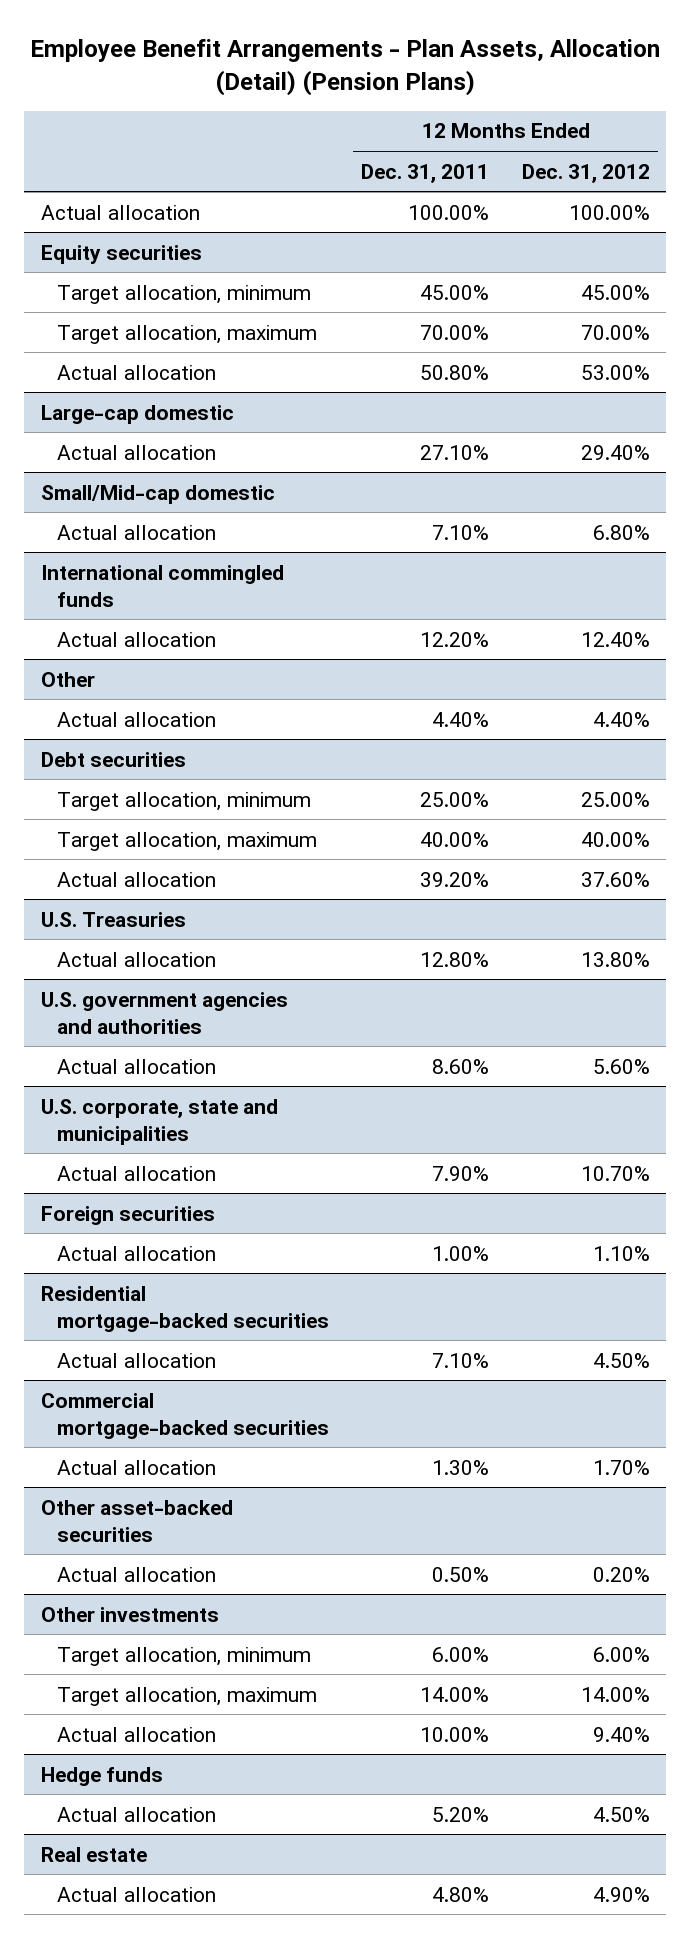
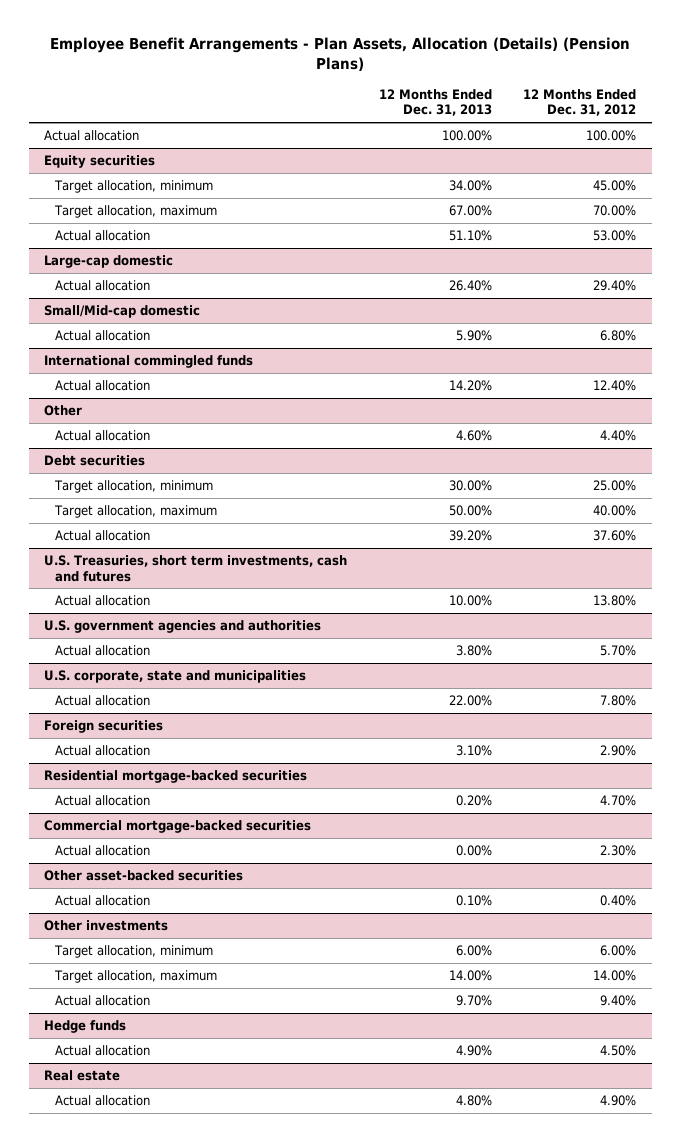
- Employee Benefit Arrangements - Plan Assets, Allocation (Detail) (Pension Plans)
+ Employee Benefit Arrangements - Plan Assets, Allocation (Details) (Pension Plans)
- | 12 Months Ended Dec. 31, 2011 | 12 Months Ended Dec. 31, 2012
+ | 12 Months Ended Dec. 31, 2013 | 12 Months Ended Dec. 31, 2012
- U.S. Treasuries
+ U.S. Treasuries, short term investments, cash and futures
@ U.S. government agencies and authorities
- Actual allocation | 8.60% | 5.60%
+ Actual allocation | 3.80% | 5.70%
@ U.S. corporate, state and municipalities
- Actual allocation | 7.90% | 10.70%
+ Actual allocation | 22.00% | 7.80%
@ Foreign securities
- Actual allocation | 1.00% | 1.10%
+ Actual allocation | 3.10% | 2.90%
@ Residential mortgage-backed securities
- Actual allocation | 7.10% | 4.50%
+ Actual allocation | 0.20% | 4.70%
@ Commercial mortgage-backed securities
- Actual allocation | 1.30% | 1.70%
+ Actual allocation | 0.00% | 2.30%
@ Other asset-backed securities
- Actual allocation | 0.50% | 0.20%
+ Actual allocation | 0.10% | 0.40%

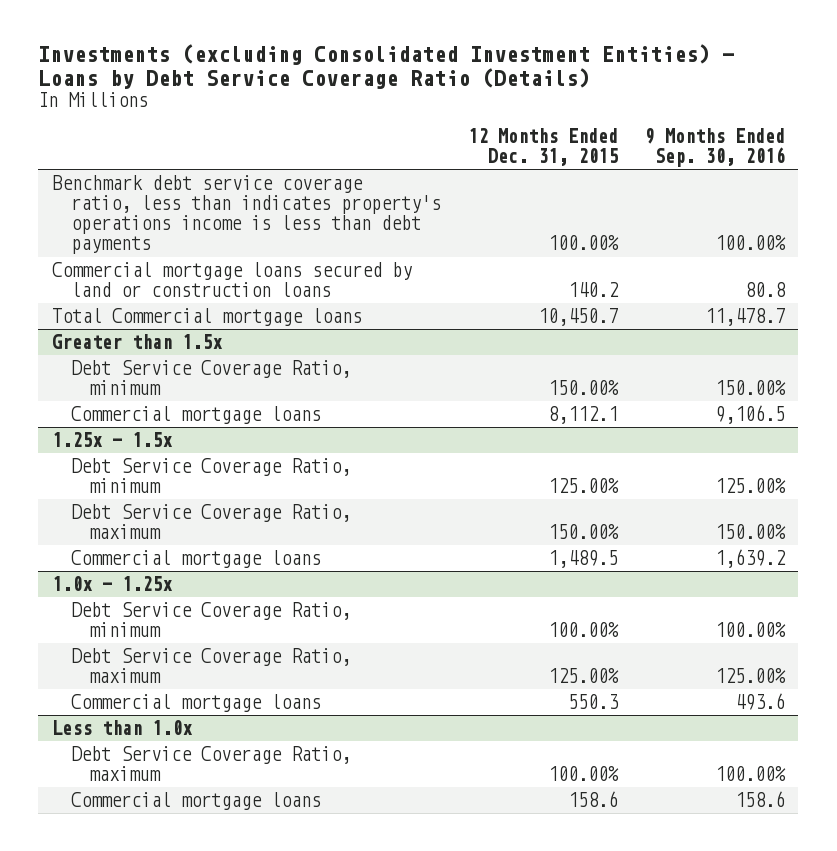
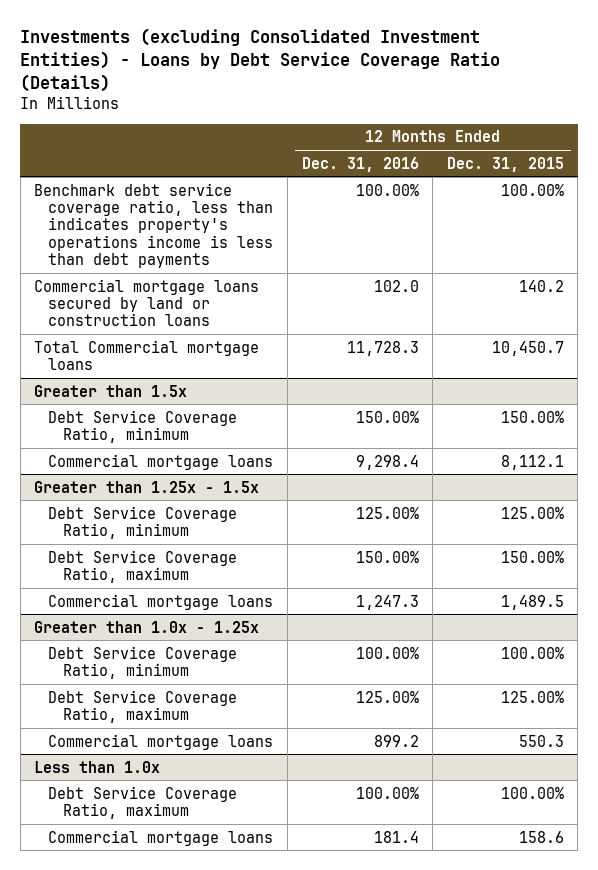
- | 12 Months Ended Dec. 31, 2015 | 9 Months Ended Sep. 30, 2016
+ | 12 Months Ended Dec. 31, 2016 | 12 Months Ended Dec. 31, 2015
- 1.25x - 1.5x
+ Greater than 1.25x - 1.5x
- 1.0x - 1.25x
+ Greater than 1.0x - 1.25x

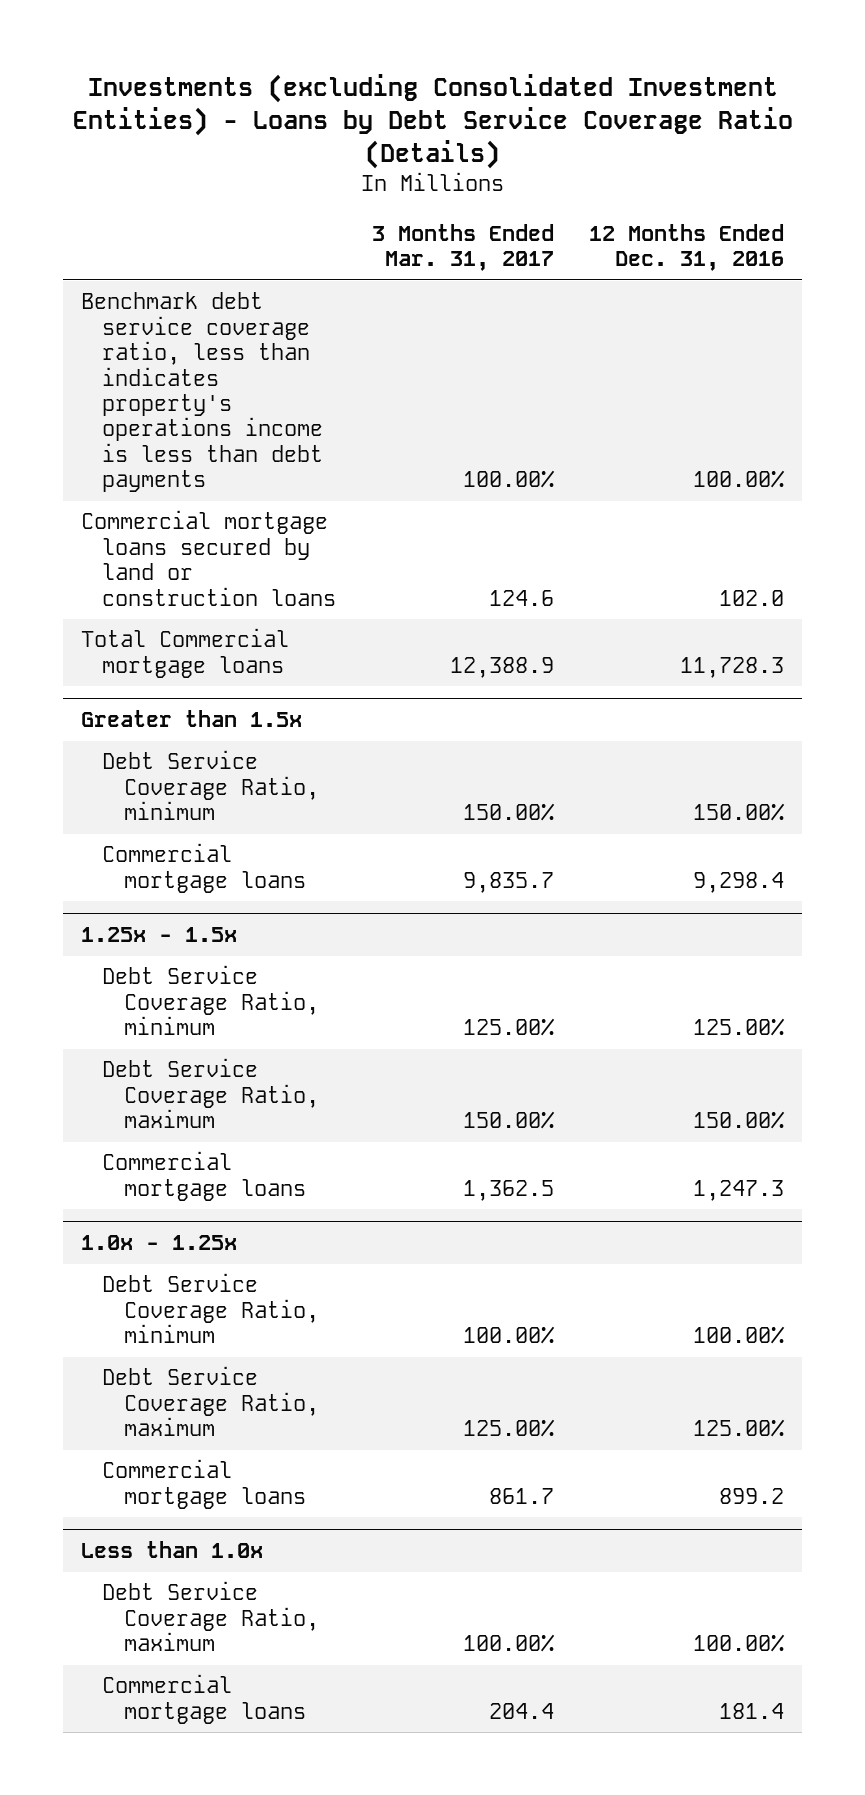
- | 12 Months Ended Dec. 31, 2016 | 12 Months Ended Dec. 31, 2015
+ | 3 Months Ended Mar. 31, 2017 | 12 Months Ended Dec. 31, 2016
- Greater than 1.25x - 1.5x
+ 1.25x - 1.5x
- Greater than 1.0x - 1.25x
+ 1.0x - 1.25x

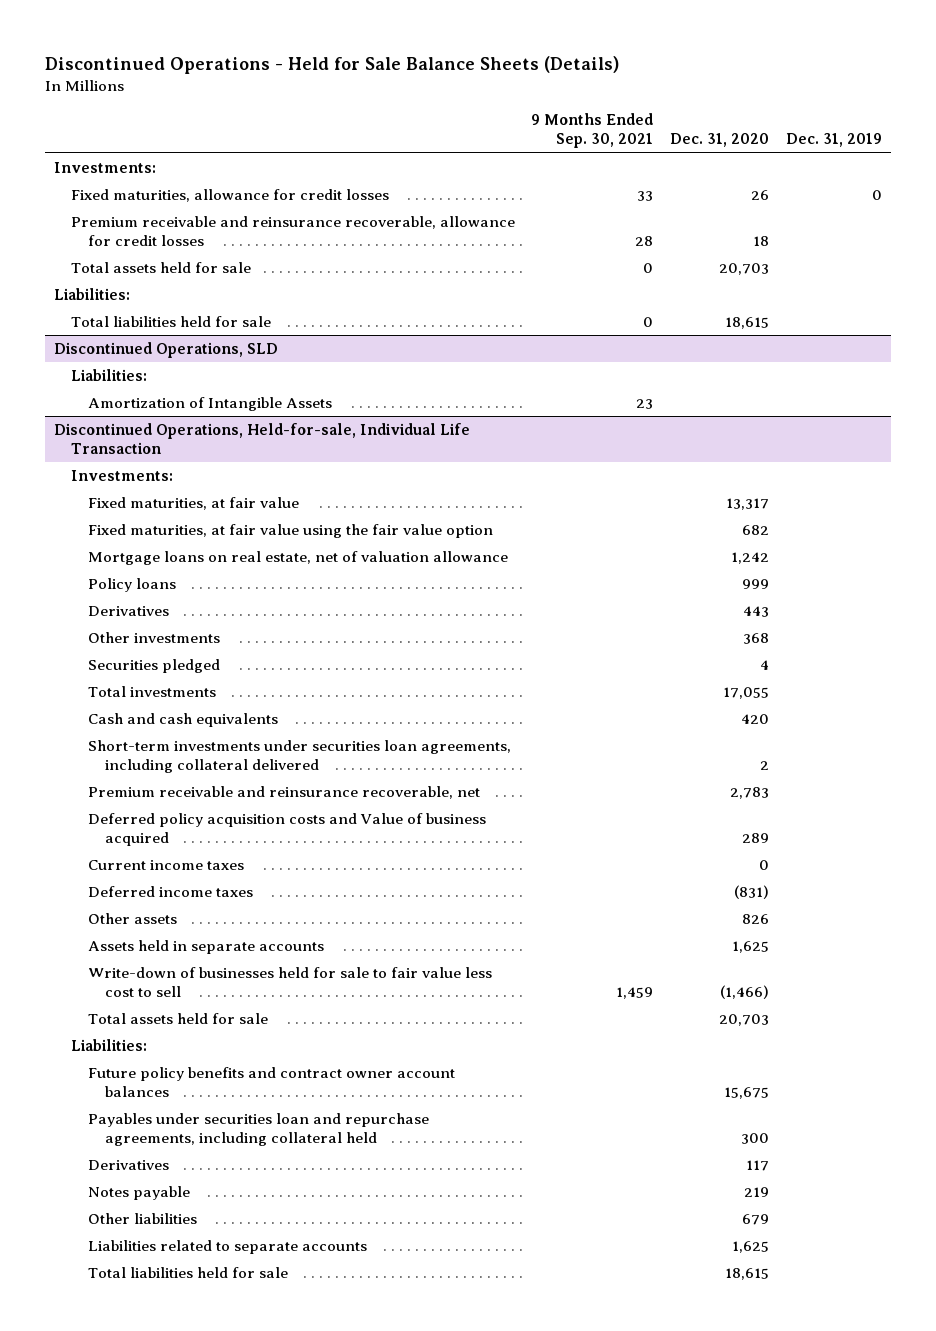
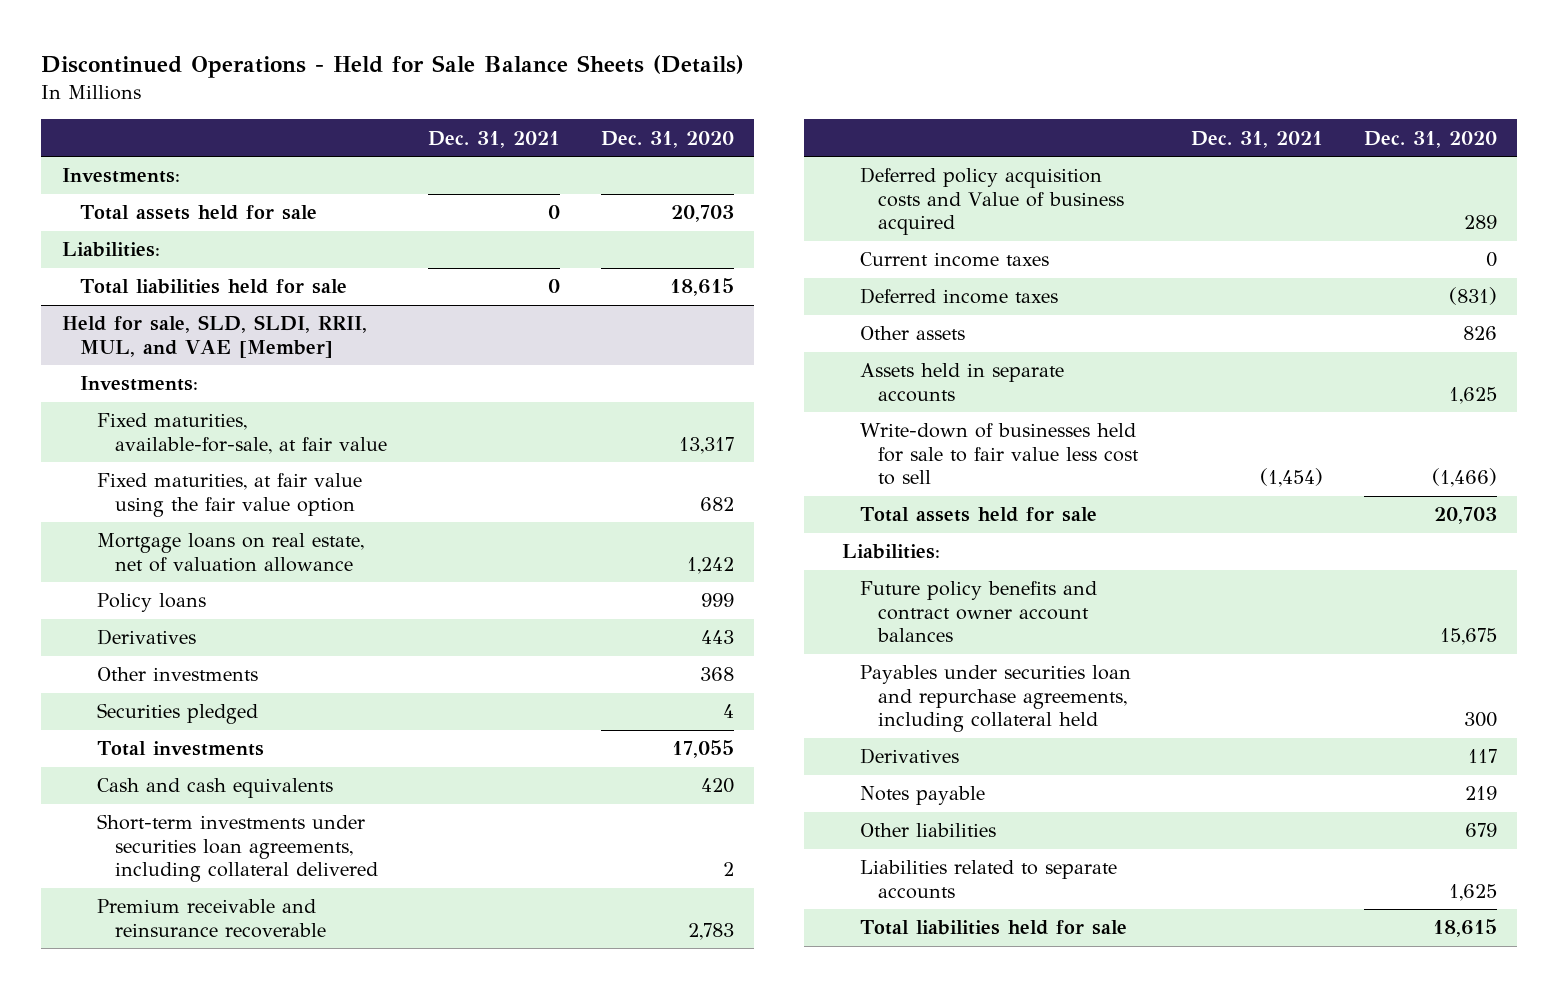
- | 9 Months Ended Sep. 30, 2021 | Dec. 31, 2020 | Dec. 31, 2019
+ | Dec. 31, 2021 | Dec. 31, 2020
- Fixed maturities, allowance for credit losses | 33 | 26 | 0
- Premium receivable and reinsurance recoverable, allowance for credit losses | 28 | 18 |
- Discontinued Operations, SLD
- Liabilities:
- Amortization of Intangible Assets | 23 | |
- Discontinued Operations, Held-for-sale, Individual Life Transaction
+ Held for sale, SLD, SLDI, RRII, MUL, and VAE [Member]
- Fixed maturities, at fair value | | 13,317 |
+ Fixed maturities, available-for-sale, at fair value | | 13,317
- Premium receivable and reinsurance recoverable, net | | 2,783 |
+ Premium receivable and reinsurance recoverable | | 2,783

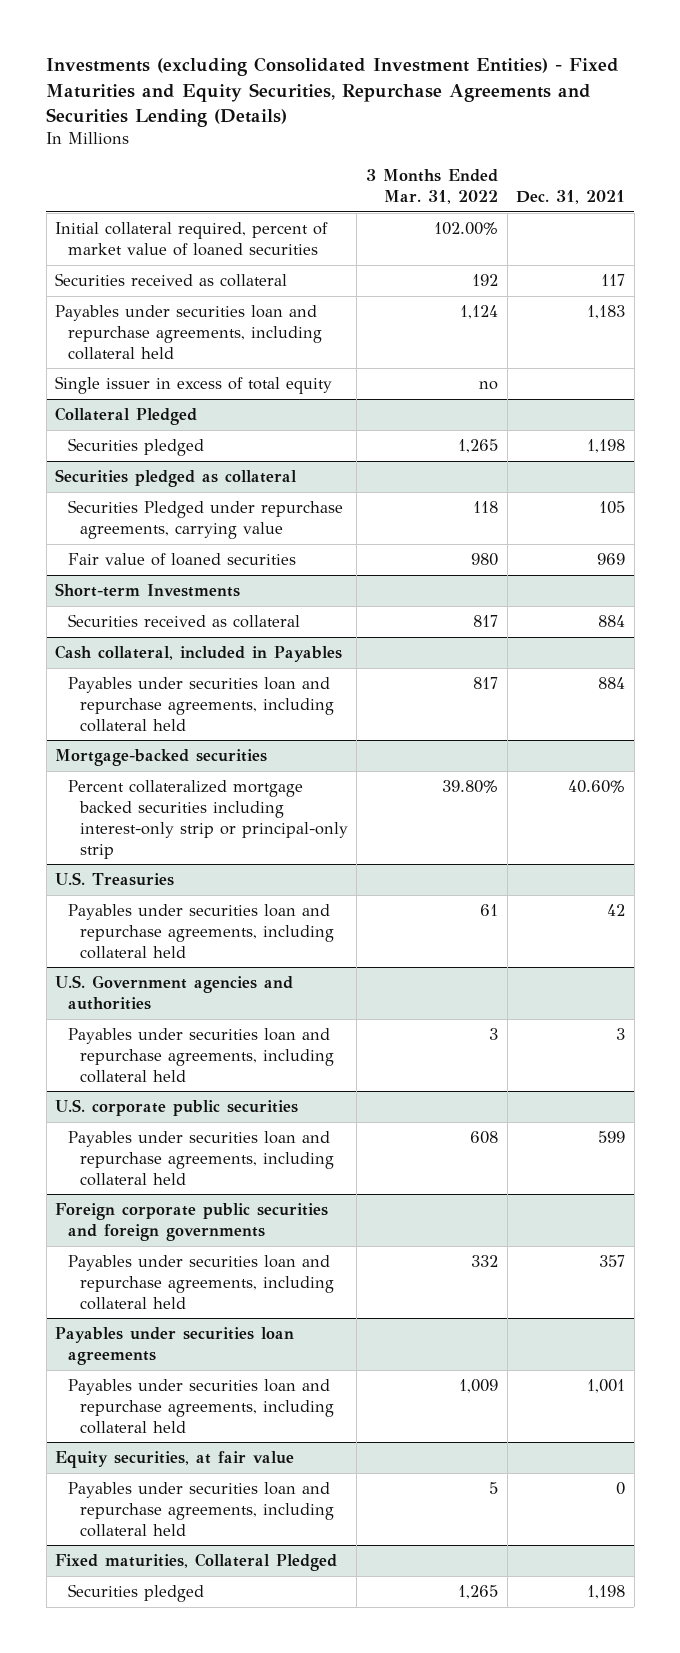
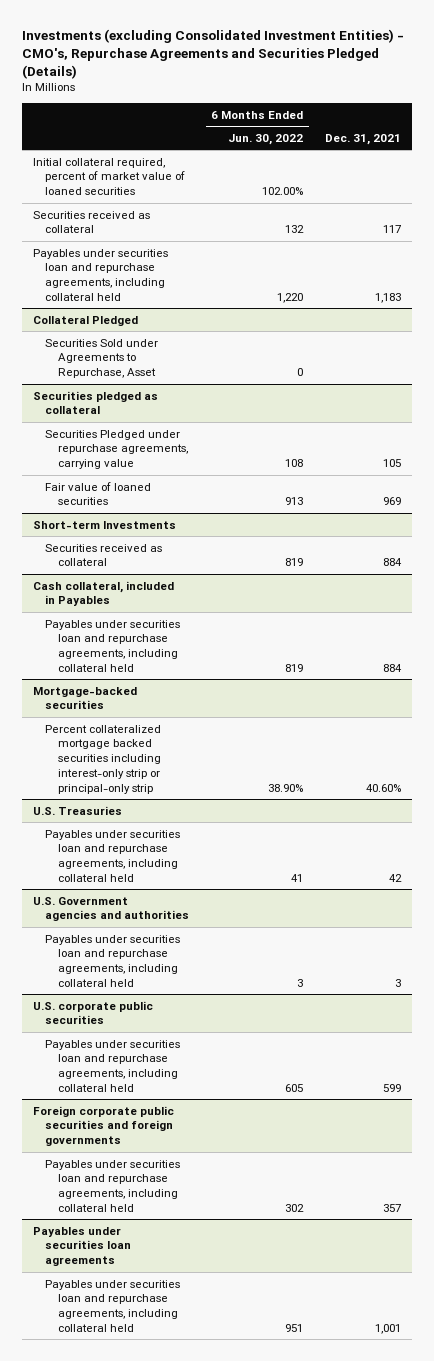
- Investments (excluding Consolidated Investment Entities) - Fixed Maturities and Equity Securities, Repurchase Agreements and Securities Lending (Details)
+ Investments (excluding Consolidated Investment Entities) - CMO's, Repurchase Agreements and Securities Pledged (Details)
- | 3 Months Ended Mar. 31, 2022 | Dec. 31, 2021
+ | 6 Months Ended Jun. 30, 2022 | Dec. 31, 2021
- Single issuer in excess of total equity | no |
@ Collateral Pledged
- Securities pledged | 1,265 | 1,198
+ Securities Sold under Agreements to Repurchase, Asset | 0 |
- Equity securities, at fair value
- Payables under securities loan and repurchase agreements, including collateral held | 5 | 0
- Fixed maturities, Collateral Pledged
- Securities pledged | 1,265 | 1,198

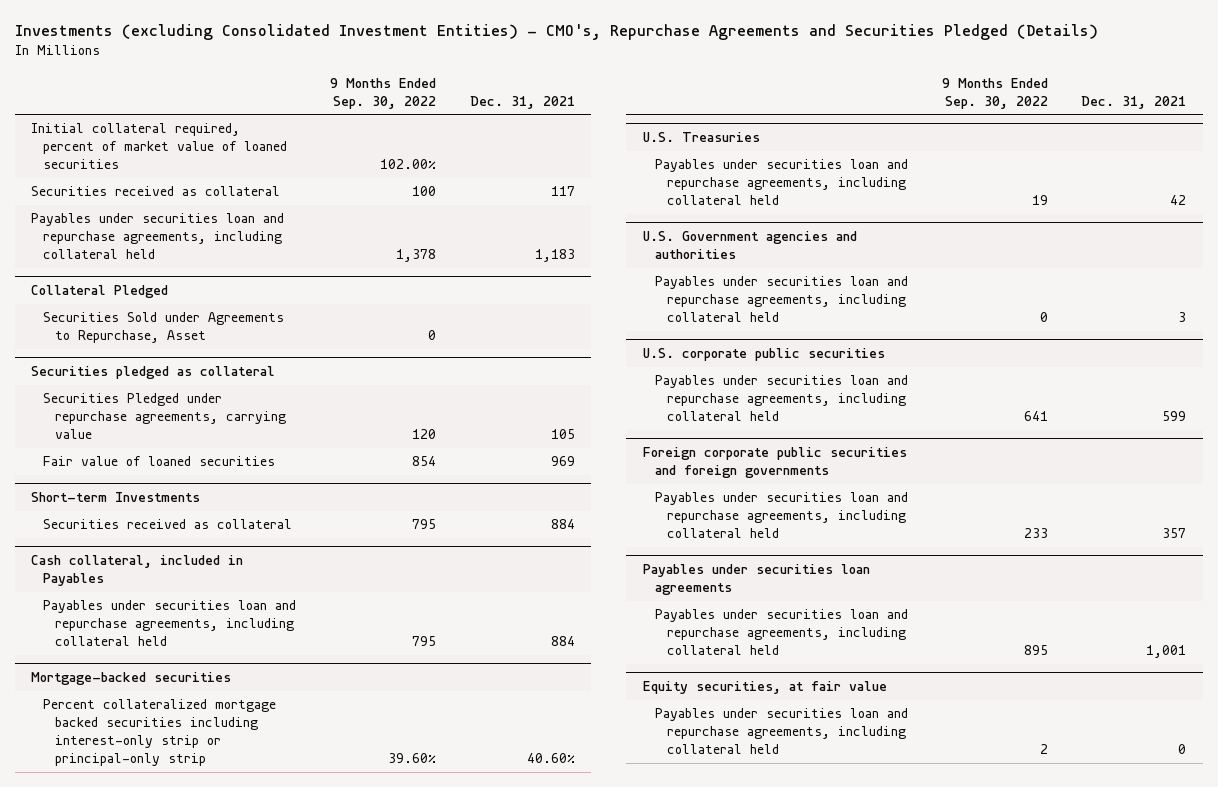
- | 6 Months Ended Jun. 30, 2022 | Dec. 31, 2021
+ | 9 Months Ended Sep. 30, 2022 | Dec. 31, 2021
+ Equity securities, at fair value
+ Payables under securities loan and repurchase agreements, including collateral held | 2 | 0

